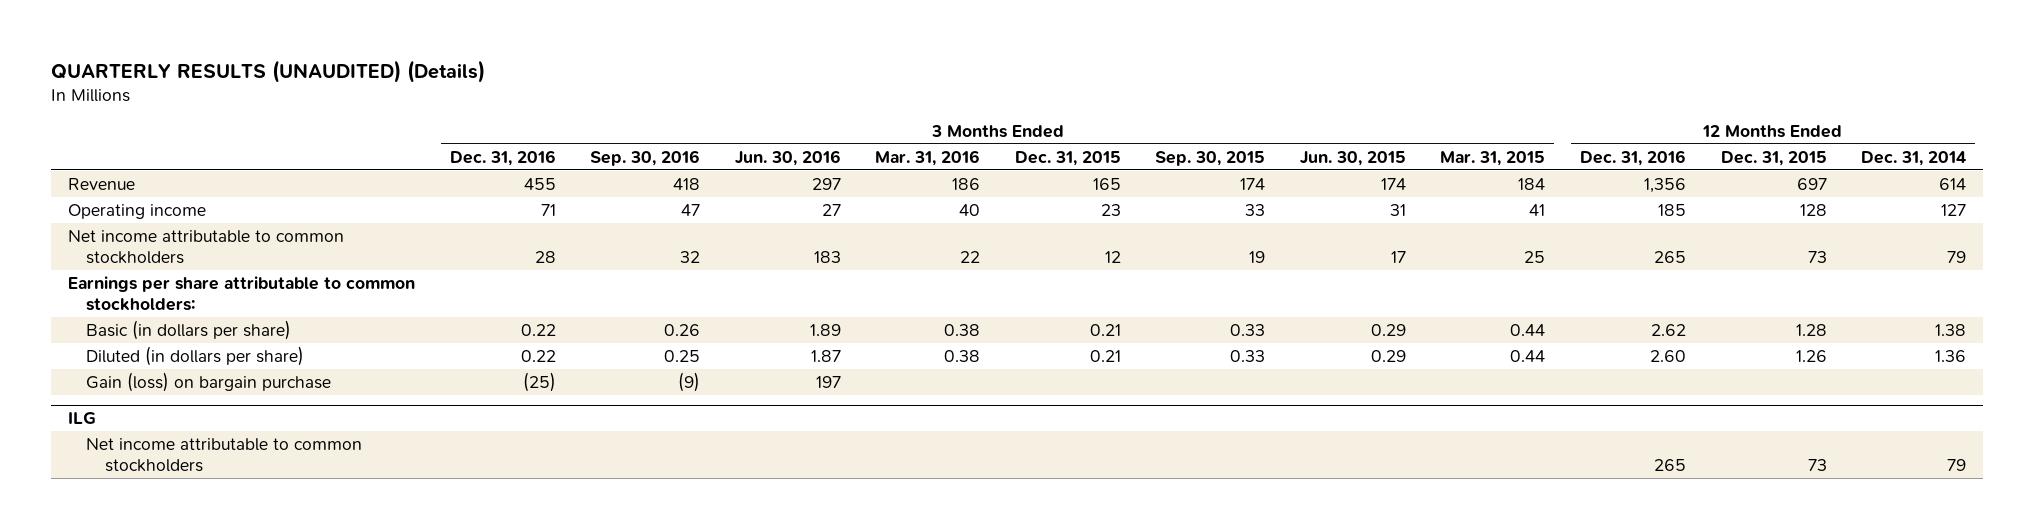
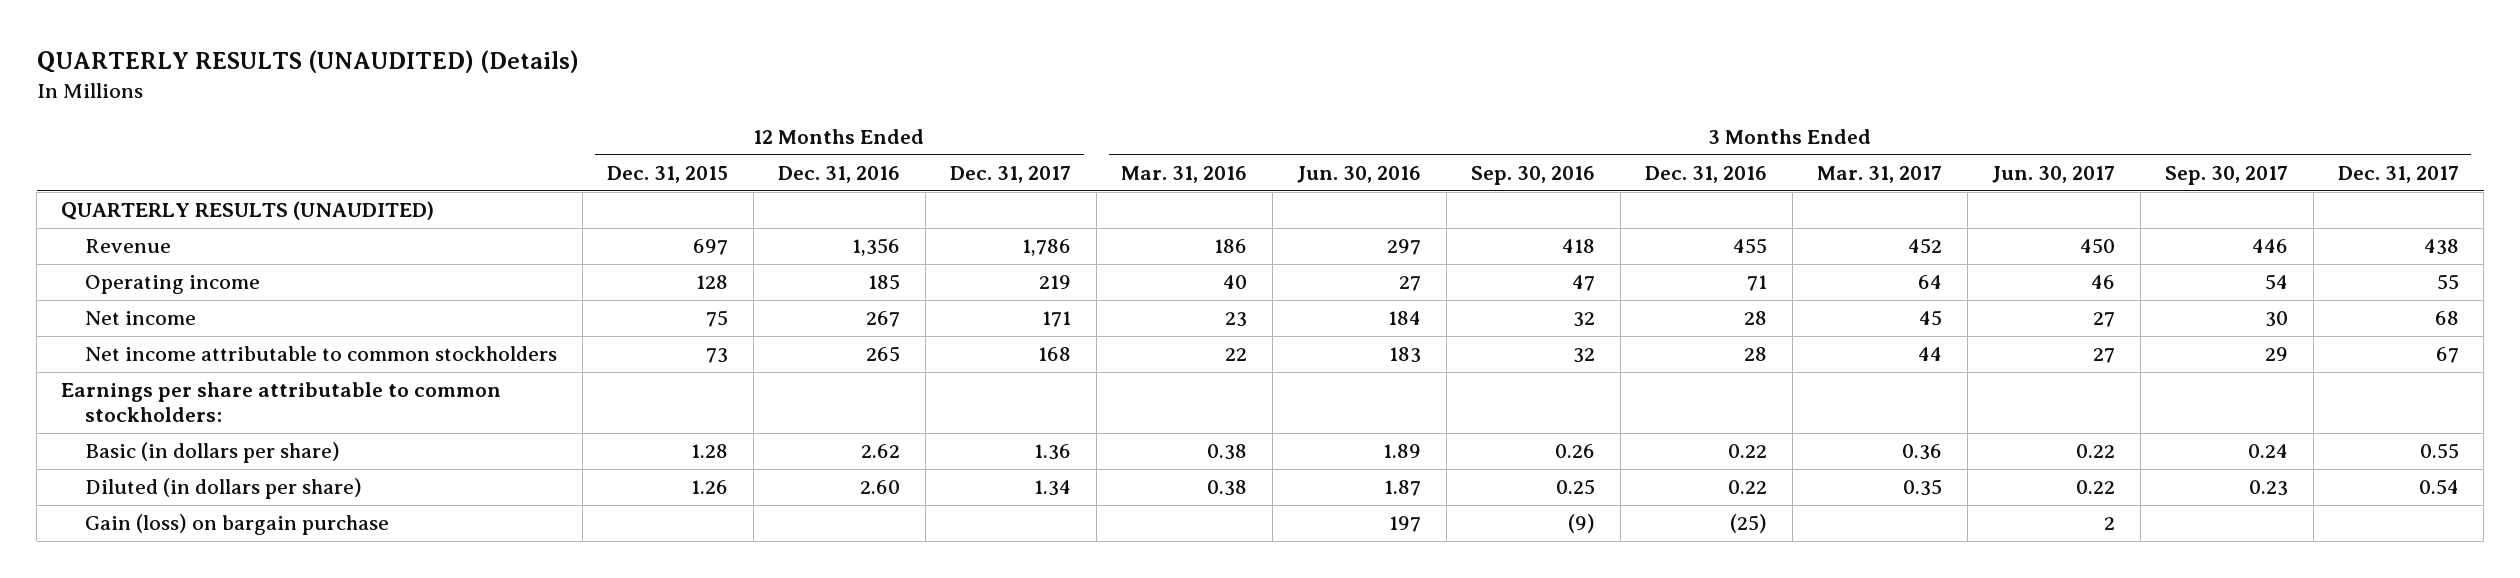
- | 3 Months Ended Dec. 31, 2016 | 3 Months Ended Sep. 30, 2016 | 3 Months Ended Jun. 30, 2016 | 3 Months Ended Mar. 31, 2016 | 3 Months Ended Dec. 31, 2015 | 3 Months Ended Sep. 30, 2015 | 3 Months Ended Jun. 30, 2015 | 3 Months Ended Mar. 31, 2015 | 12 Months Ended Dec. 31, 2016 | 12 Months Ended Dec. 31, 2015 | 12 Months Ended Dec. 31, 2014
+ | 12 Months Ended Dec. 31, 2015 | 12 Months Ended Dec. 31, 2016 | 12 Months Ended Dec. 31, 2017 | 3 Months Ended Mar. 31, 2016 | 3 Months Ended Jun. 30, 2016 | 3 Months Ended Sep. 30, 2016 | 3 Months Ended Dec. 31, 2016 | 3 Months Ended Mar. 31, 2017 | 3 Months Ended Jun. 30, 2017 | 3 Months Ended Sep. 30, 2017 | 3 Months Ended Dec. 31, 2017
+ QUARTERLY RESULTS (UNAUDITED)
+ Net income | 75 | 267 | 171 | 23 | 184 | 32 | 28 | 45 | 27 | 30 | 68
- ILG
- Net income attributable to common stockholders | | | | | | | | | 265 | 73 | 79

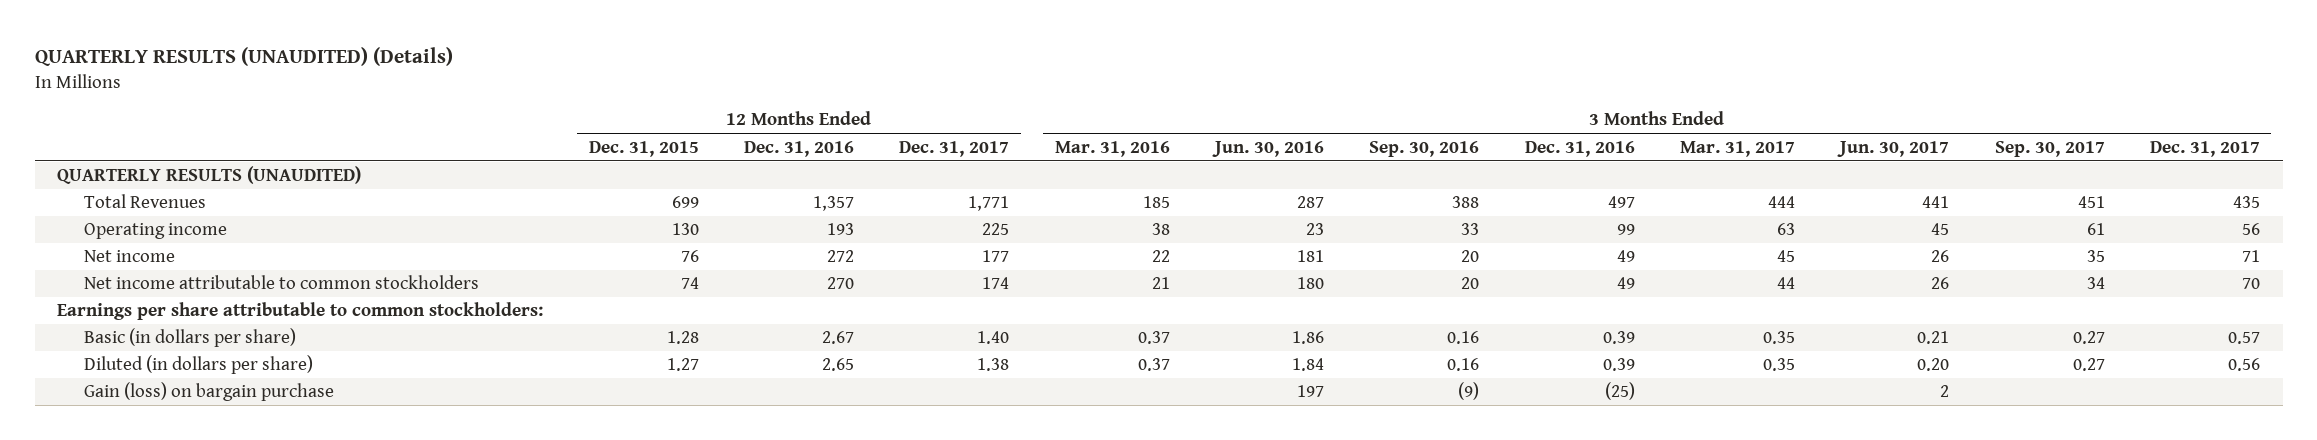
- Revenue | 697 | 1,356 | 1,786 | 186 | 297 | 418 | 455 | 452 | 450 | 446 | 438
- Operating income | 128 | 185 | 219 | 40 | 27 | 47 | 71 | 64 | 46 | 54 | 55
- Net income | 75 | 267 | 171 | 23 | 184 | 32 | 28 | 45 | 27 | 30 | 68
- Net income attributable to common stockholders | 73 | 265 | 168 | 22 | 183 | 32 | 28 | 44 | 27 | 29 | 67
+ Total Revenues | 699 | 1,357 | 1,771 | 185 | 287 | 388 | 497 | 444 | 441 | 451 | 435
+ Operating income | 130 | 193 | 225 | 38 | 23 | 33 | 99 | 63 | 45 | 61 | 56
+ Net income | 76 | 272 | 177 | 22 | 181 | 20 | 49 | 45 | 26 | 35 | 71
+ Net income attributable to common stockholders | 74 | 270 | 174 | 21 | 180 | 20 | 49 | 44 | 26 | 34 | 70
- Basic (in dollars per share) | 1.28 | 2.62 | 1.36 | 0.38 | 1.89 | 0.26 | 0.22 | 0.36 | 0.22 | 0.24 | 0.55
- Diluted (in dollars per share) | 1.26 | 2.60 | 1.34 | 0.38 | 1.87 | 0.25 | 0.22 | 0.35 | 0.22 | 0.23 | 0.54
+ Basic (in dollars per share) | 1.28 | 2.67 | 1.40 | 0.37 | 1.86 | 0.16 | 0.39 | 0.35 | 0.21 | 0.27 | 0.57
+ Diluted (in dollars per share) | 1.27 | 2.65 | 1.38 | 0.37 | 1.84 | 0.16 | 0.39 | 0.35 | 0.20 | 0.27 | 0.56

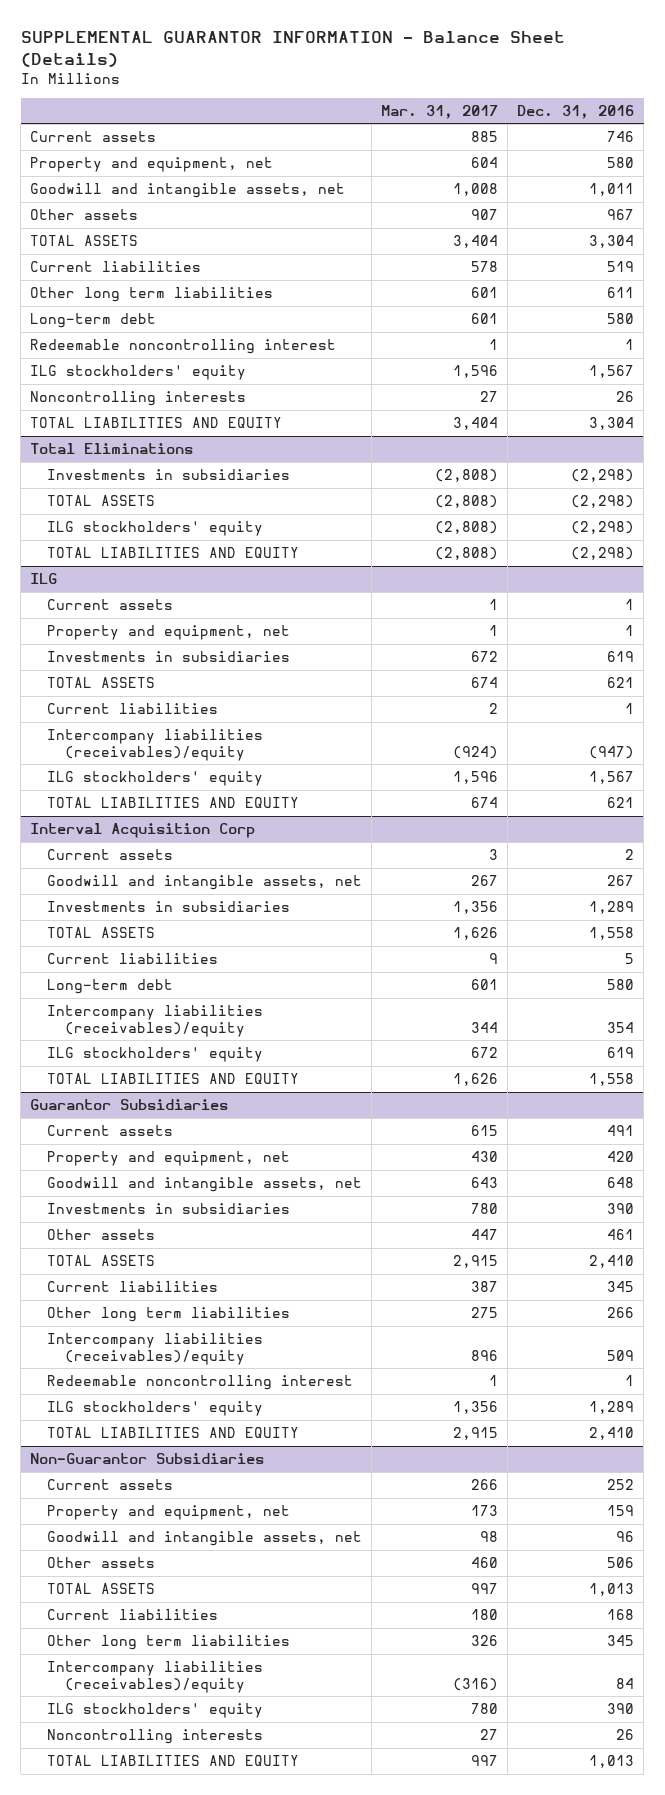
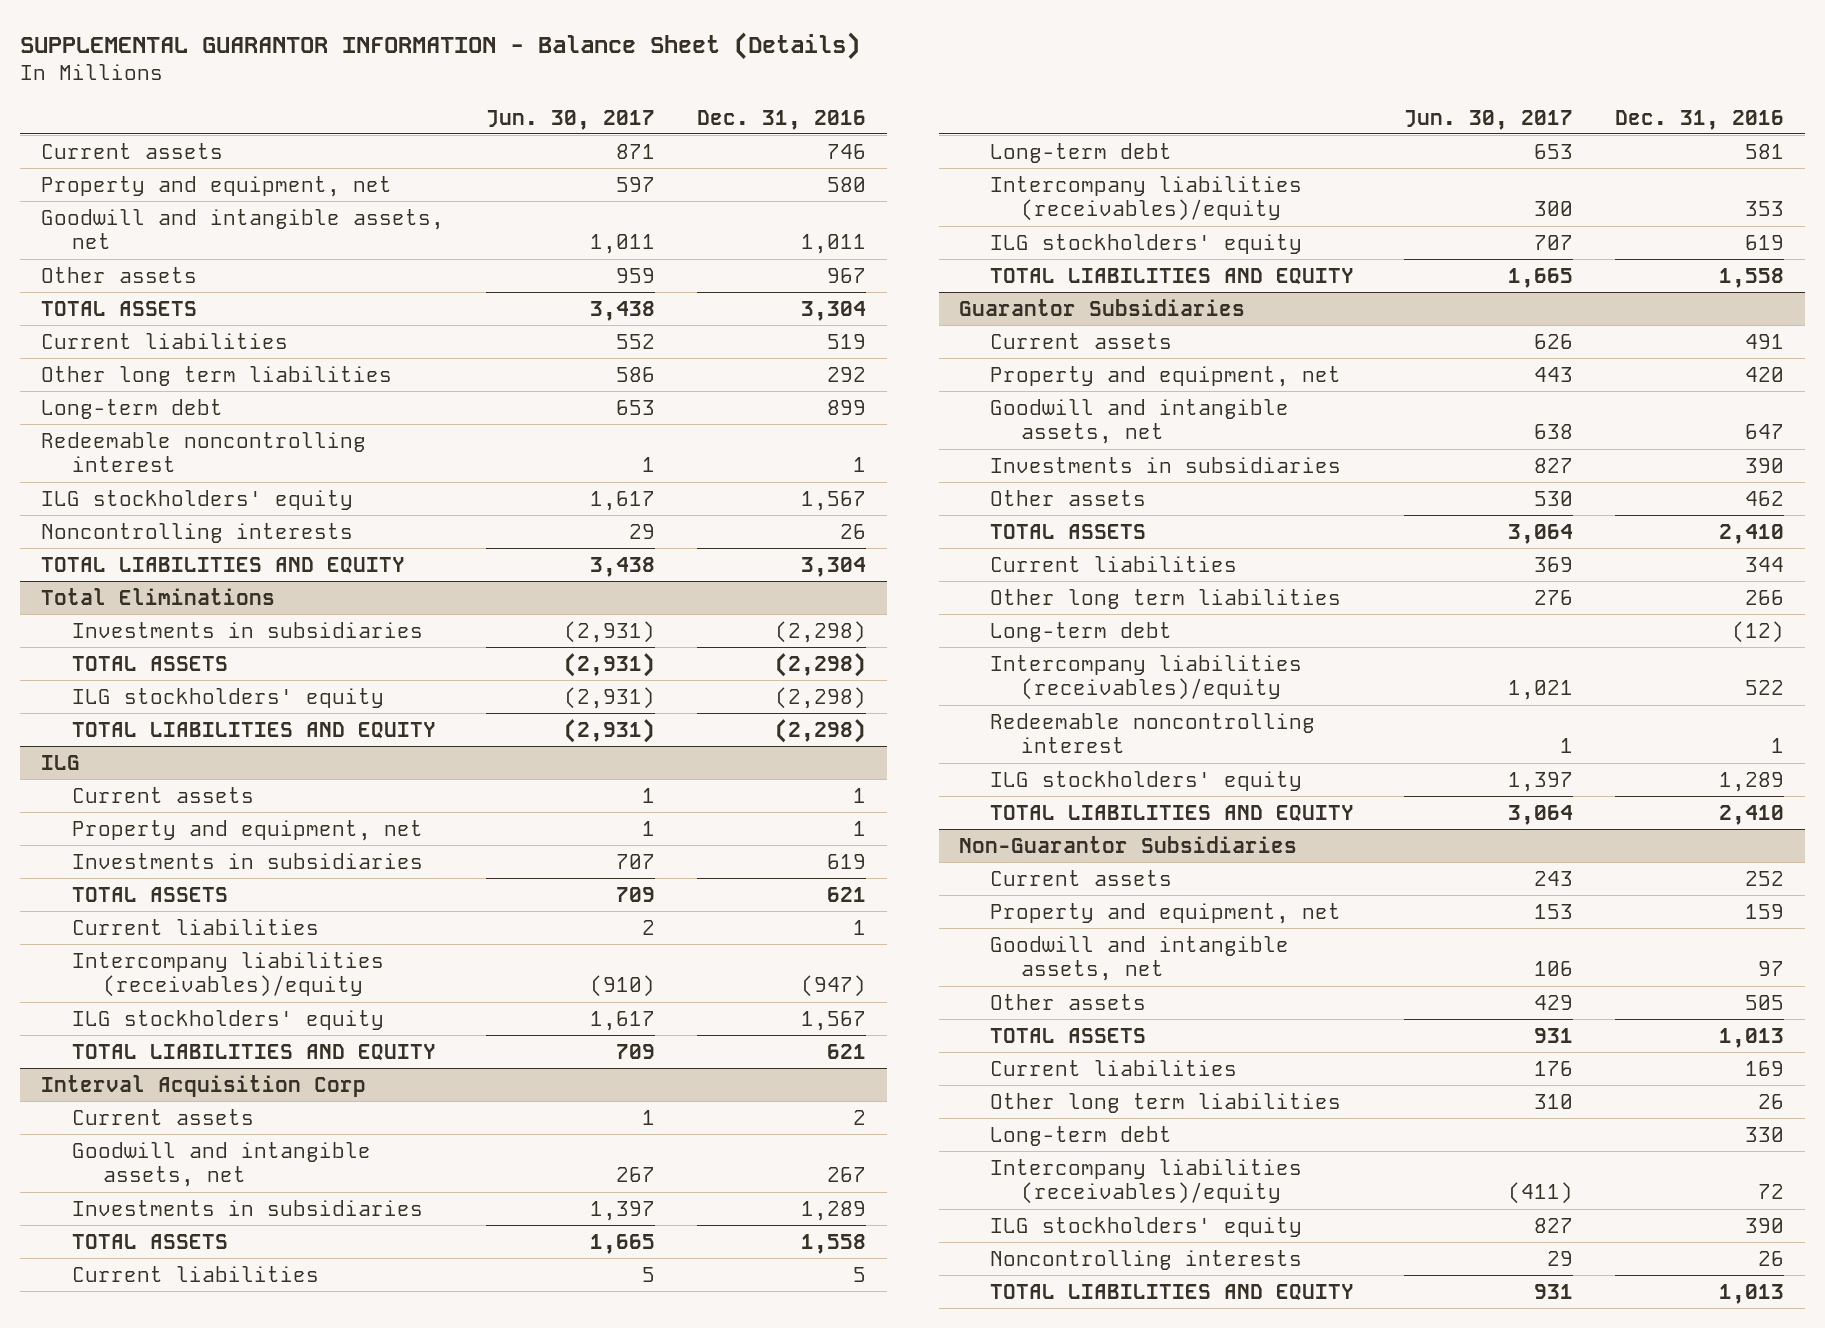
- | Mar. 31, 2017 | Dec. 31, 2016
+ | Jun. 30, 2017 | Dec. 31, 2016
- Other long term liabilities | 601 | 611
- Long-term debt | 601 | 580
+ Other long term liabilities | 586 | 292
+ Long-term debt | 653 | 899
@ Interval Acquisition Corp
- Long-term debt | 601 | 580
- Intercompany liabilities (receivables)/equity | 344 | 354
+ Long-term debt | 653 | 581
+ Intercompany liabilities (receivables)/equity | 300 | 353
@ Guarantor Subsidiaries
- Goodwill and intangible assets, net | 643 | 648
+ Goodwill and intangible assets, net | 638 | 647
- Other assets | 447 | 461
+ Other assets | 530 | 462
- Current liabilities | 387 | 345
+ Current liabilities | 369 | 344
- Intercompany liabilities (receivables)/equity | 896 | 509
+ Long-term debt | | (12)
+ Intercompany liabilities (receivables)/equity | 1,021 | 522
@ Non-Guarantor Subsidiaries
- Goodwill and intangible assets, net | 98 | 96
- Other assets | 460 | 506
+ Goodwill and intangible assets, net | 106 | 97
+ Other assets | 429 | 505
- Current liabilities | 180 | 168
- Other long term liabilities | 326 | 345
- Intercompany liabilities (receivables)/equity | (316) | 84
+ Current liabilities | 176 | 169
+ Other long term liabilities | 310 | 26
+ Long-term debt | | 330
+ Intercompany liabilities (receivables)/equity | (411) | 72

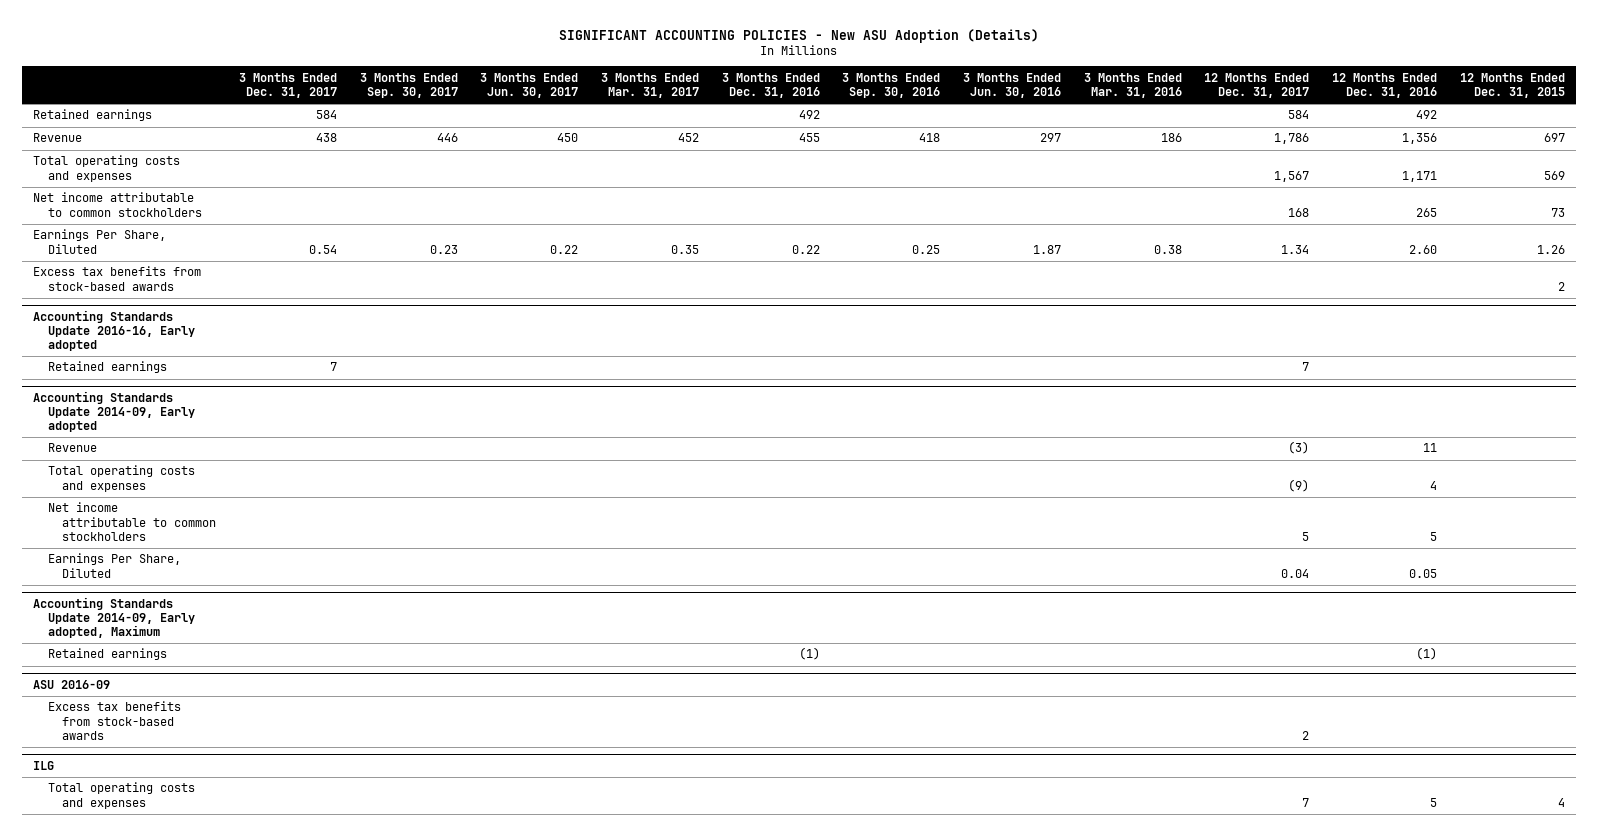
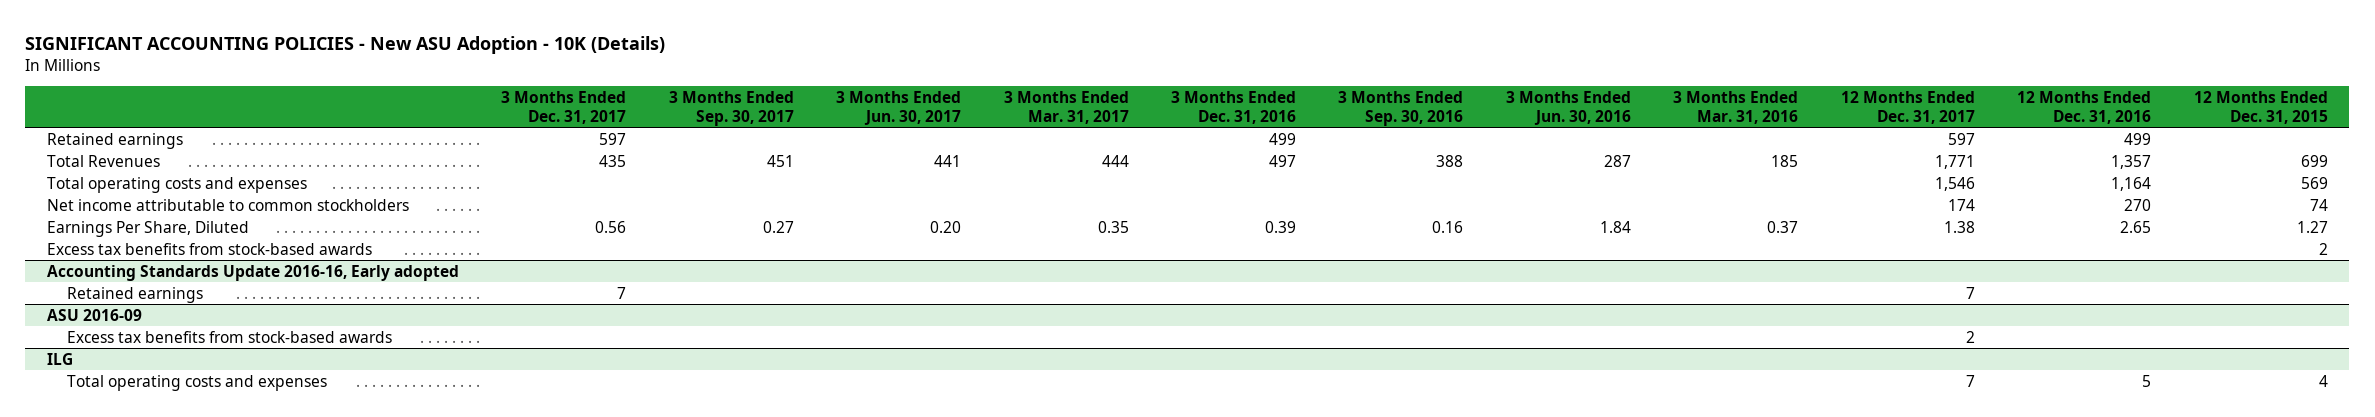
- SIGNIFICANT ACCOUNTING POLICIES - New ASU Adoption (Details)
+ SIGNIFICANT ACCOUNTING POLICIES - New ASU Adoption - 10K (Details)
- Retained earnings | 584 | | | | 492 | | | | 584 | 492 |
- Revenue | 438 | 446 | 450 | 452 | 455 | 418 | 297 | 186 | 1,786 | 1,356 | 697
- Total operating costs and expenses | | | | | | | | | 1,567 | 1,171 | 569
- Net income attributable to common stockholders | | | | | | | | | 168 | 265 | 73
- Earnings Per Share, Diluted | 0.54 | 0.23 | 0.22 | 0.35 | 0.22 | 0.25 | 1.87 | 0.38 | 1.34 | 2.60 | 1.26
+ Retained earnings | 597 | | | | 499 | | | | 597 | 499 |
+ Total Revenues | 435 | 451 | 441 | 444 | 497 | 388 | 287 | 185 | 1,771 | 1,357 | 699
+ Total operating costs and expenses | | | | | | | | | 1,546 | 1,164 | 569
+ Net income attributable to common stockholders | | | | | | | | | 174 | 270 | 74
+ Earnings Per Share, Diluted | 0.56 | 0.27 | 0.20 | 0.35 | 0.39 | 0.16 | 1.84 | 0.37 | 1.38 | 2.65 | 1.27
- Accounting Standards Update 2014-09, Early adopted
- Revenue | | | | | | | | | (3) | 11 |
- Total operating costs and expenses | | | | | | | | | (9) | 4 |
- Net income attributable to common stockholders | | | | | | | | | 5 | 5 |
- Earnings Per Share, Diluted | | | | | | | | | 0.04 | 0.05 |
- Accounting Standards Update 2014-09, Early adopted, Maximum
- Retained earnings | | | | | (1) | | | | | (1) |

